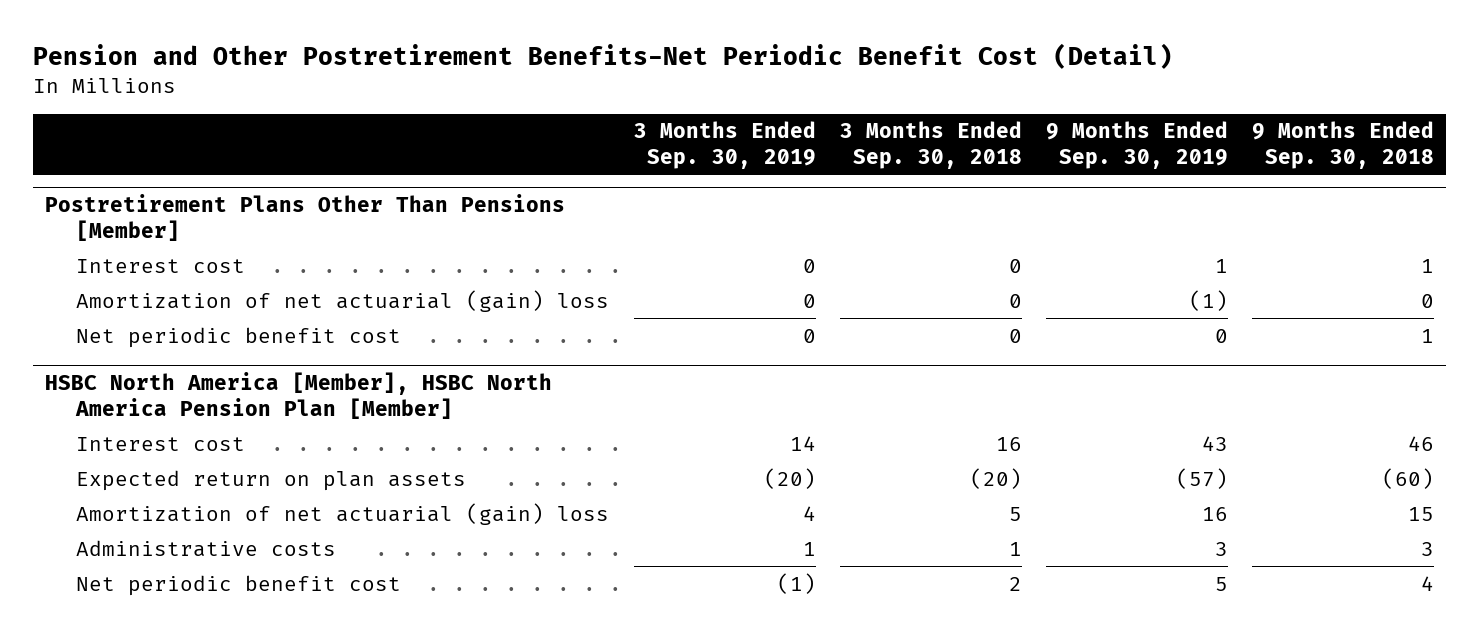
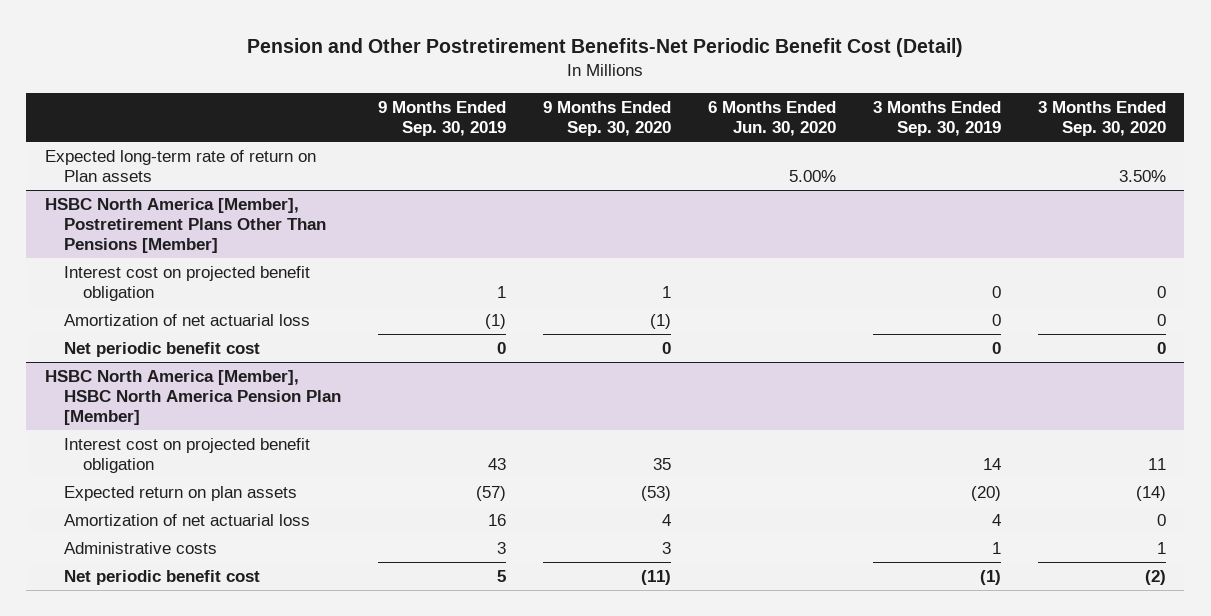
- | 3 Months Ended Sep. 30, 2019 | 3 Months Ended Sep. 30, 2018 | 9 Months Ended Sep. 30, 2019 | 9 Months Ended Sep. 30, 2018
+ | 9 Months Ended Sep. 30, 2019 | 9 Months Ended Sep. 30, 2020 | 6 Months Ended Jun. 30, 2020 | 3 Months Ended Sep. 30, 2019 | 3 Months Ended Sep. 30, 2020
- Postretirement Plans Other Than Pensions [Member]
- Interest cost | 0 | 0 | 1 | 1
- Amortization of net actuarial (gain) loss | 0 | 0 | (1) | 0
+ Expected long-term rate of return on Plan assets | | | 5.00% | | 3.50%
+ HSBC North America [Member], Postretirement Plans Other Than Pensions [Member]
+ Interest cost on projected benefit obligation | 1 | 1 | | 0 | 0
+ Amortization of net actuarial loss | (1) | (1) | | 0 | 0
@ HSBC North America [Member], HSBC North America Pension Plan [Member]
- Interest cost | 14 | 16 | 43 | 46
+ Interest cost on projected benefit obligation | 43 | 35 | | 14 | 11
- Amortization of net actuarial (gain) loss | 4 | 5 | 16 | 15
+ Amortization of net actuarial loss | 16 | 4 | | 4 | 0

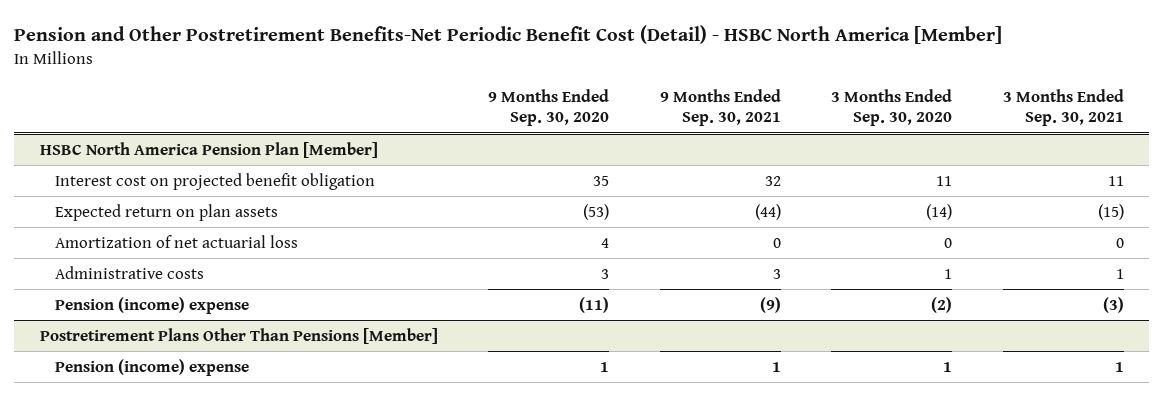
- Pension and Other Postretirement Benefits-Net Periodic Benefit Cost (Detail)
+ Pension and Other Postretirement Benefits-Net Periodic Benefit Cost (Detail) - HSBC North America [Member]
- | 9 Months Ended Sep. 30, 2019 | 9 Months Ended Sep. 30, 2020 | 6 Months Ended Jun. 30, 2020 | 3 Months Ended Sep. 30, 2019 | 3 Months Ended Sep. 30, 2020
+ | 9 Months Ended Sep. 30, 2020 | 9 Months Ended Sep. 30, 2021 | 3 Months Ended Sep. 30, 2020 | 3 Months Ended Sep. 30, 2021
- Expected long-term rate of return on Plan assets | | | 5.00% | | 3.50%
- HSBC North America [Member], Postretirement Plans Other Than Pensions [Member]
- Interest cost on projected benefit obligation | 1 | 1 | | 0 | 0
- Amortization of net actuarial loss | (1) | (1) | | 0 | 0
- Net periodic benefit cost | 0 | 0 | | 0 | 0
- HSBC North America [Member], HSBC North America Pension Plan [Member]
+ HSBC North America Pension Plan [Member]
- Net periodic benefit cost | 5 | (11) | | (1) | (2)
+ Pension (income) expense | (11) | (9) | (2) | (3)
+ Postretirement Plans Other Than Pensions [Member]
+ Pension (income) expense | 1 | 1 | 1 | 1

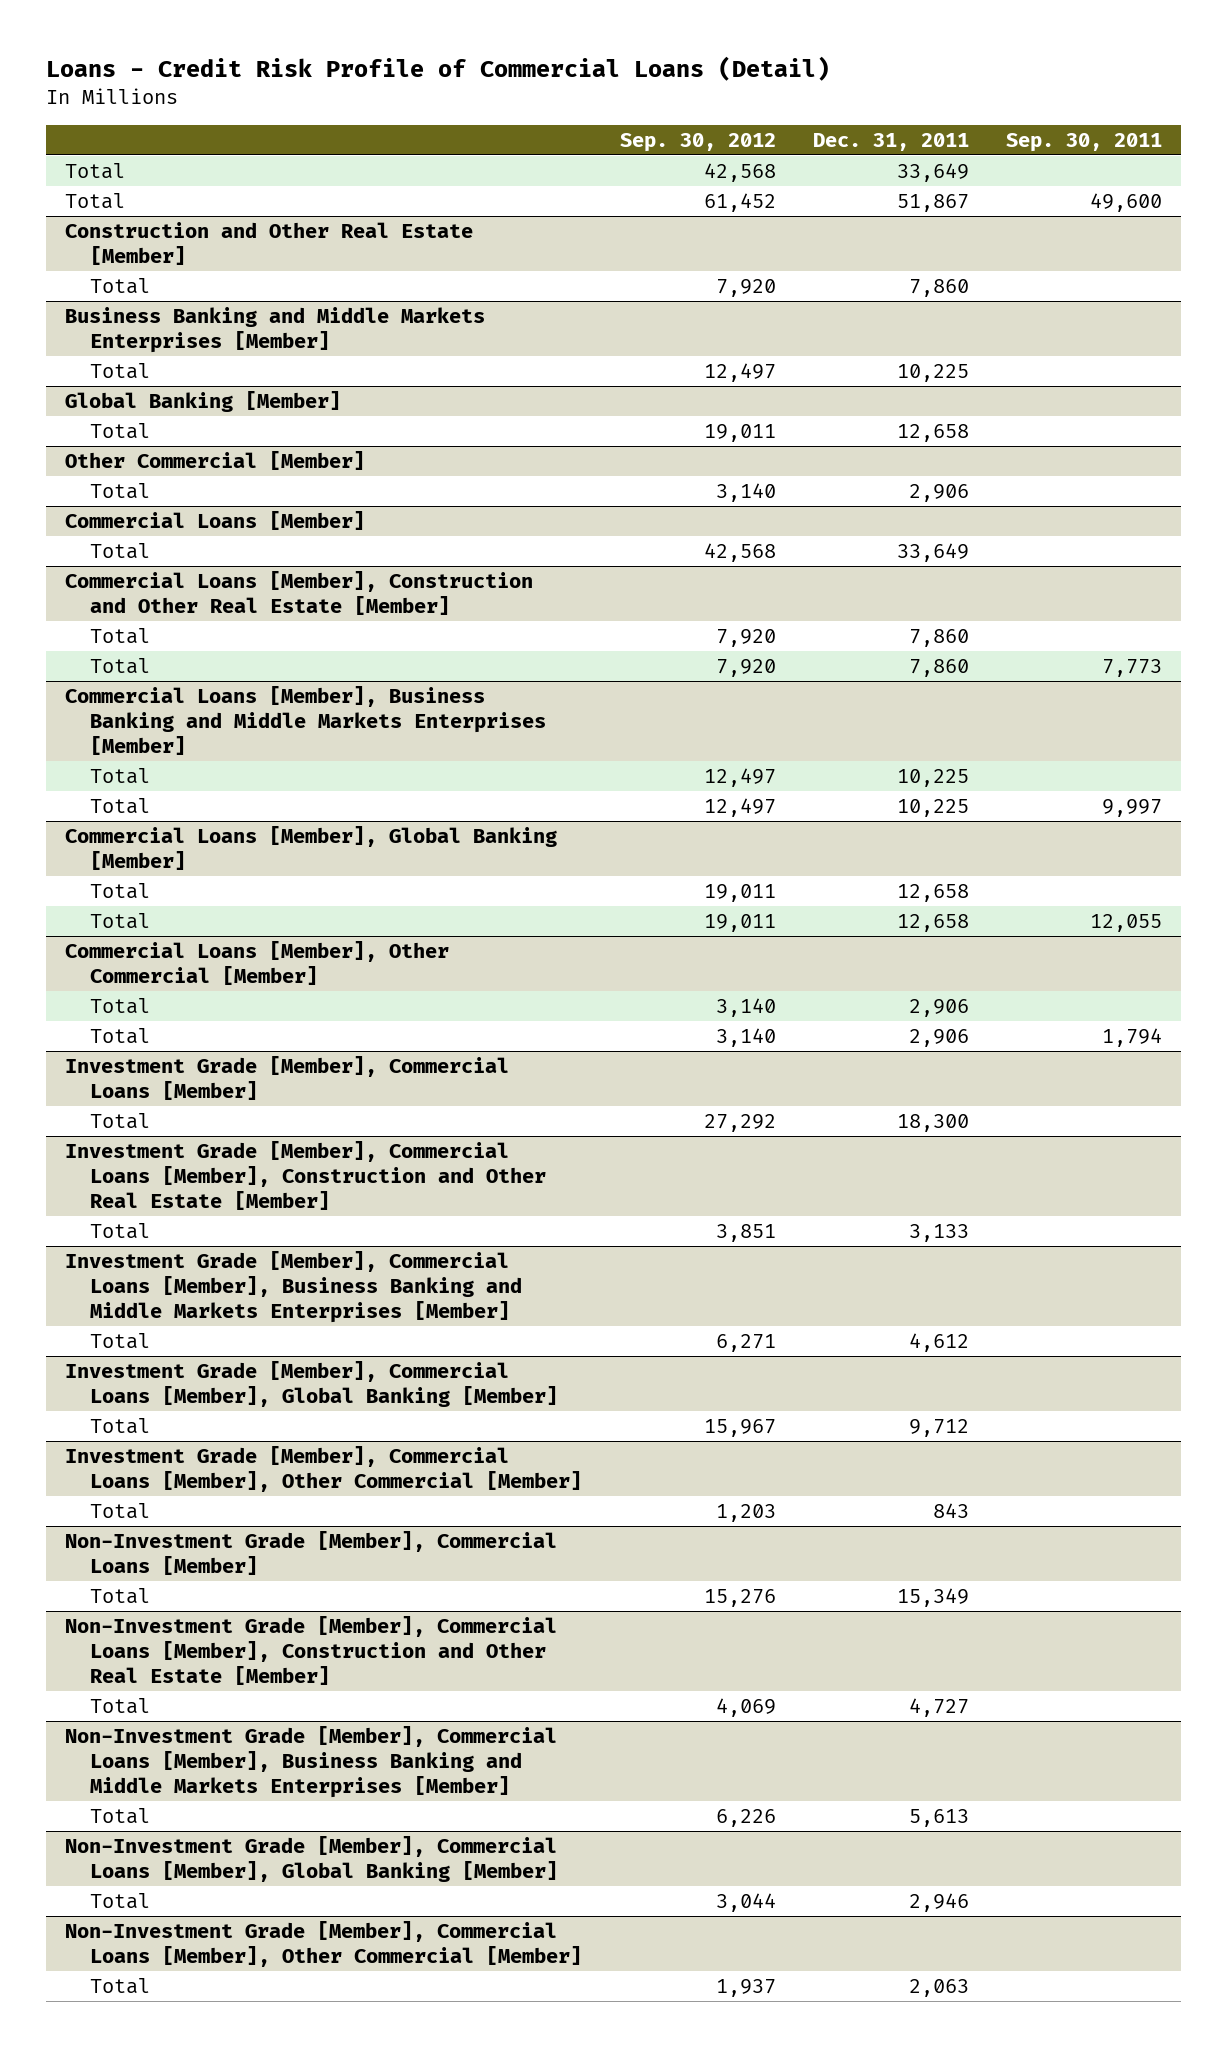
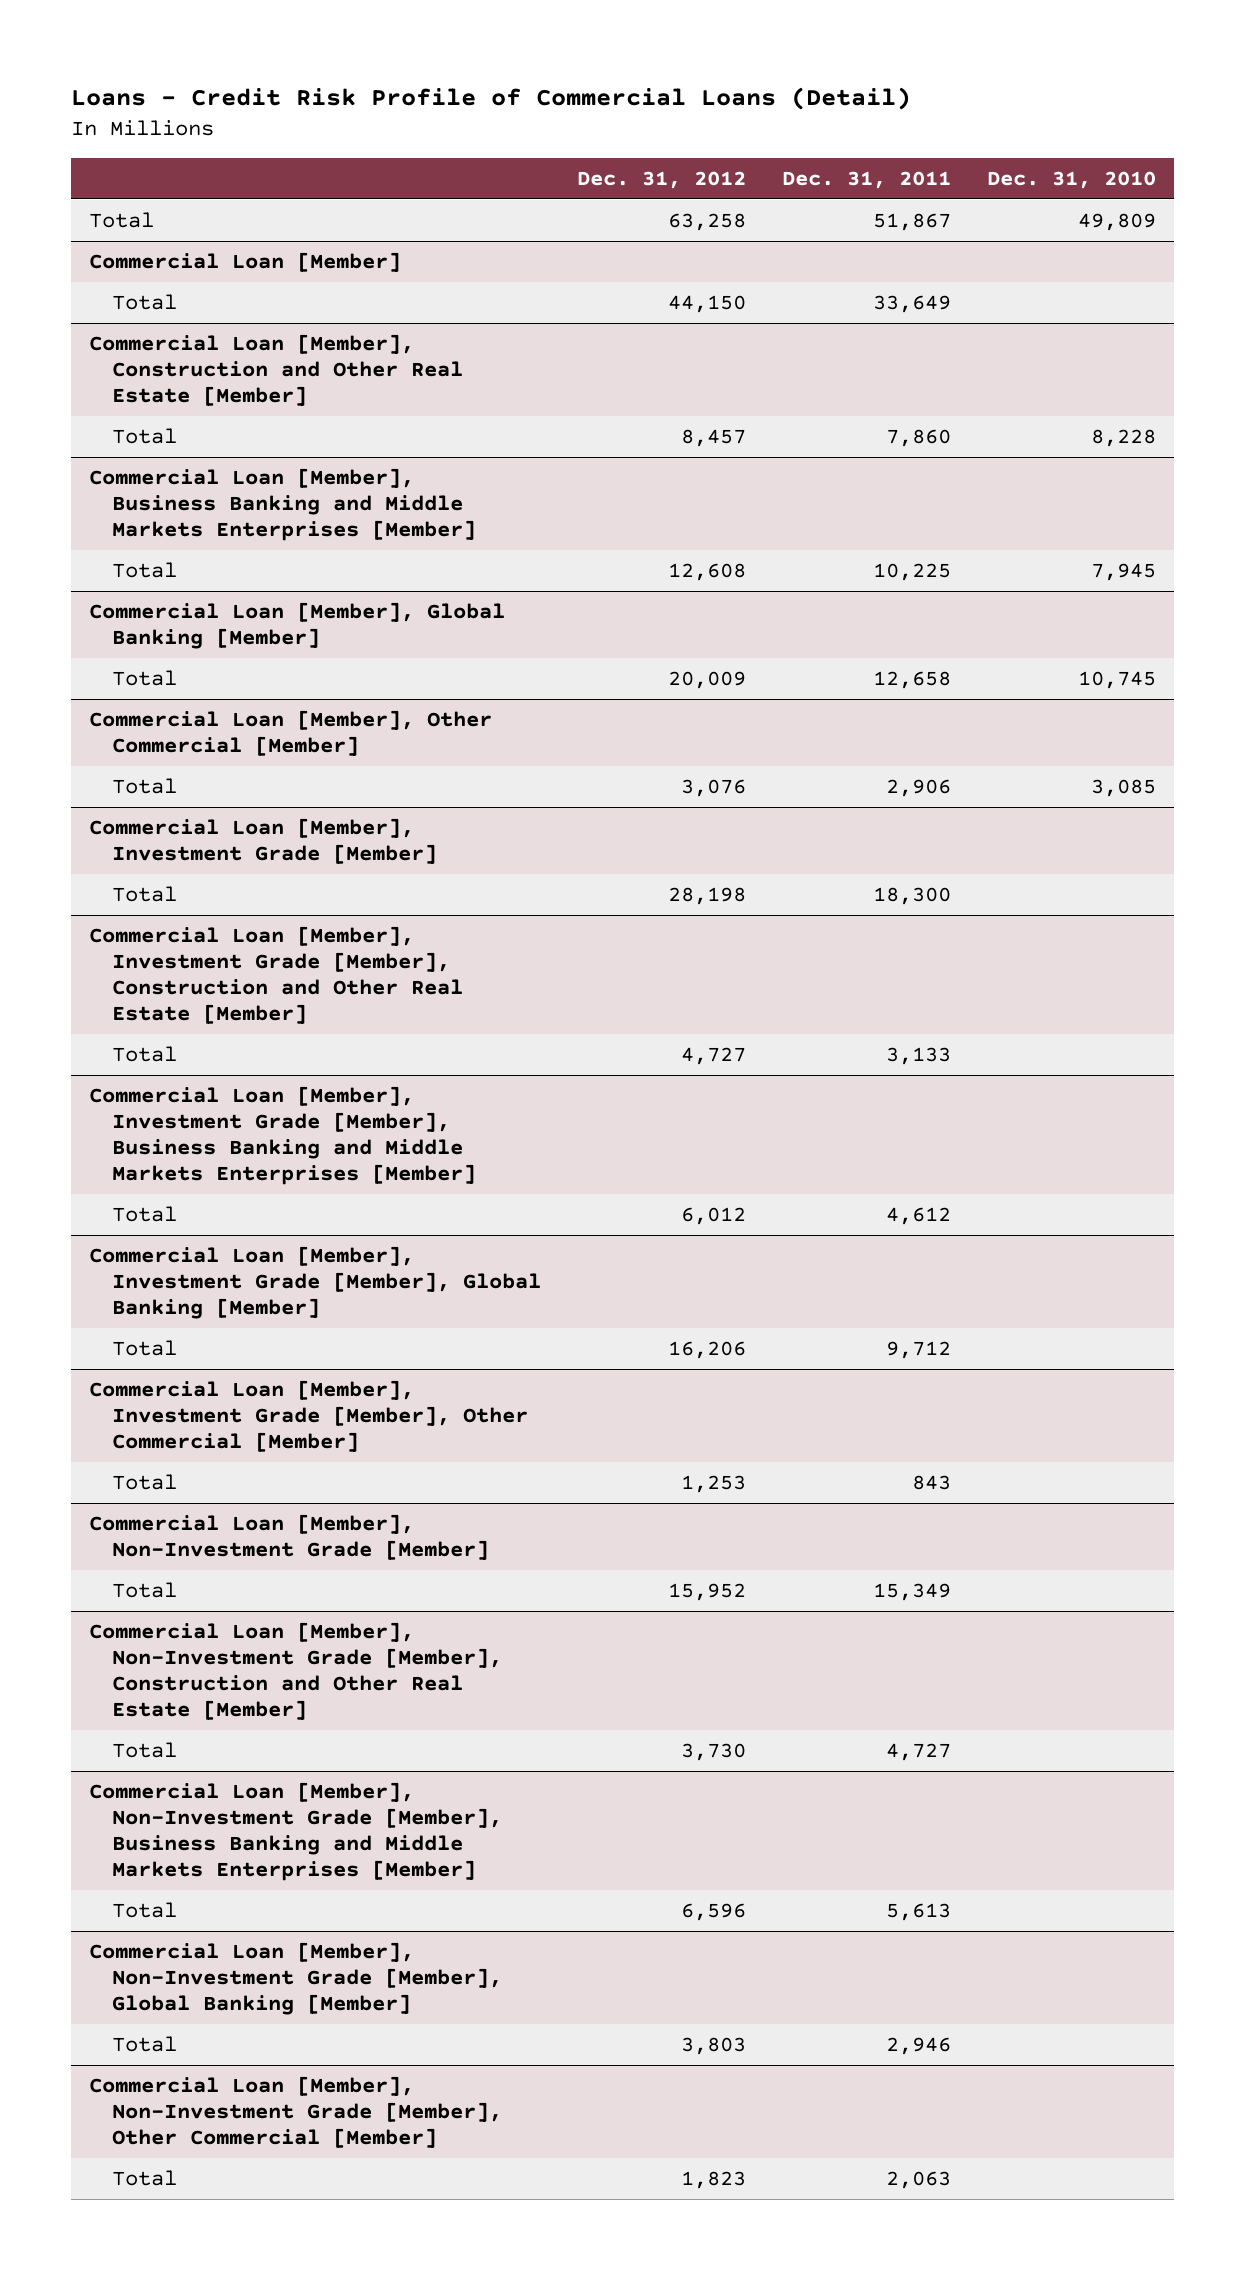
- | Sep. 30, 2012 | Dec. 31, 2011 | Sep. 30, 2011
+ | Dec. 31, 2012 | Dec. 31, 2011 | Dec. 31, 2010
- Total | 42,568 | 33,649 |
- Construction and Other Real Estate [Member]
- Total | 7,920 | 7,860 |
- Business Banking and Middle Markets Enterprises [Member]
- Total | 12,497 | 10,225 |
- Global Banking [Member]
- Total | 19,011 | 12,658 |
- Other Commercial [Member]
- Total | 3,140 | 2,906 |
- Commercial Loans [Member]
+ Commercial Loan [Member]
- Commercial Loans [Member], Construction and Other Real Estate [Member]
- Total | 7,920 | 7,860 |
+ Commercial Loan [Member], Construction and Other Real Estate [Member]
- Commercial Loans [Member], Business Banking and Middle Markets Enterprises [Member]
- Total | 12,497 | 10,225 |
+ Commercial Loan [Member], Business Banking and Middle Markets Enterprises [Member]
- Commercial Loans [Member], Global Banking [Member]
- Total | 19,011 | 12,658 |
+ Commercial Loan [Member], Global Banking [Member]
- Commercial Loans [Member], Other Commercial [Member]
- Total | 3,140 | 2,906 |
+ Commercial Loan [Member], Other Commercial [Member]
- Investment Grade [Member], Commercial Loans [Member]
+ Commercial Loan [Member], Investment Grade [Member]
- Investment Grade [Member], Commercial Loans [Member], Construction and Other Real Estate [Member]
+ Commercial Loan [Member], Investment Grade [Member], Construction and Other Real Estate [Member]
- Investment Grade [Member], Commercial Loans [Member], Business Banking and Middle Markets Enterprises [Member]
+ Commercial Loan [Member], Investment Grade [Member], Business Banking and Middle Markets Enterprises [Member]
- Investment Grade [Member], Commercial Loans [Member], Global Banking [Member]
+ Commercial Loan [Member], Investment Grade [Member], Global Banking [Member]
- Investment Grade [Member], Commercial Loans [Member], Other Commercial [Member]
+ Commercial Loan [Member], Investment Grade [Member], Other Commercial [Member]
- Non-Investment Grade [Member], Commercial Loans [Member]
+ Commercial Loan [Member], Non-Investment Grade [Member]
- Non-Investment Grade [Member], Commercial Loans [Member], Construction and Other Real Estate [Member]
+ Commercial Loan [Member], Non-Investment Grade [Member], Construction and Other Real Estate [Member]
- Non-Investment Grade [Member], Commercial Loans [Member], Business Banking and Middle Markets Enterprises [Member]
+ Commercial Loan [Member], Non-Investment Grade [Member], Business Banking and Middle Markets Enterprises [Member]
- Non-Investment Grade [Member], Commercial Loans [Member], Global Banking [Member]
+ Commercial Loan [Member], Non-Investment Grade [Member], Global Banking [Member]
- Non-Investment Grade [Member], Commercial Loans [Member], Other Commercial [Member]
+ Commercial Loan [Member], Non-Investment Grade [Member], Other Commercial [Member]

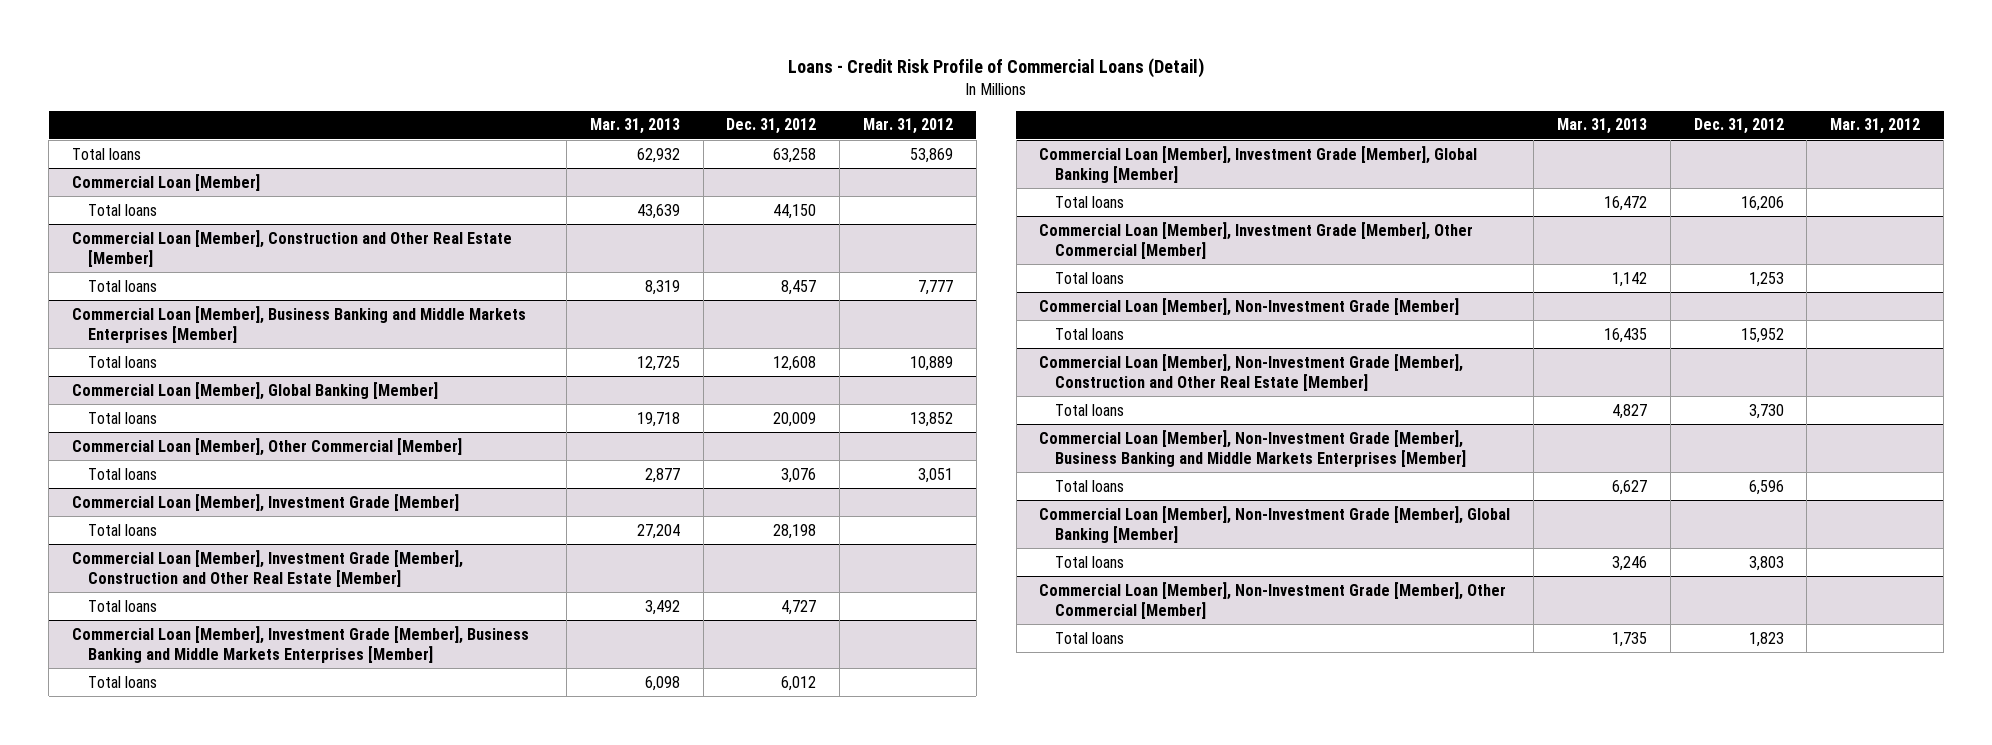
- | Dec. 31, 2012 | Dec. 31, 2011 | Dec. 31, 2010
+ | Mar. 31, 2013 | Dec. 31, 2012 | Mar. 31, 2012
- Total | 63,258 | 51,867 | 49,809
+ Total loans | 62,932 | 63,258 | 53,869
@ Commercial Loan [Member]
- Total | 44,150 | 33,649 |
+ Total loans | 43,639 | 44,150 |
@ Commercial Loan [Member], Construction and Other Real Estate [Member]
- Total | 8,457 | 7,860 | 8,228
+ Total loans | 8,319 | 8,457 | 7,777
@ Commercial Loan [Member], Business Banking and Middle Markets Enterprises [Member]
- Total | 12,608 | 10,225 | 7,945
+ Total loans | 12,725 | 12,608 | 10,889
@ Commercial Loan [Member], Global Banking [Member]
- Total | 20,009 | 12,658 | 10,745
+ Total loans | 19,718 | 20,009 | 13,852
@ Commercial Loan [Member], Other Commercial [Member]
- Total | 3,076 | 2,906 | 3,085
+ Total loans | 2,877 | 3,076 | 3,051
@ Commercial Loan [Member], Investment Grade [Member]
- Total | 28,198 | 18,300 |
+ Total loans | 27,204 | 28,198 |
@ Commercial Loan [Member], Investment Grade [Member], Construction and Other Real Estate [Member]
- Total | 4,727 | 3,133 |
+ Total loans | 3,492 | 4,727 |
@ Commercial Loan [Member], Investment Grade [Member], Business Banking and Middle Markets Enterprises [Member]
- Total | 6,012 | 4,612 |
+ Total loans | 6,098 | 6,012 |
@ Commercial Loan [Member], Investment Grade [Member], Global Banking [Member]
- Total | 16,206 | 9,712 |
+ Total loans | 16,472 | 16,206 |
@ Commercial Loan [Member], Investment Grade [Member], Other Commercial [Member]
- Total | 1,253 | 843 |
+ Total loans | 1,142 | 1,253 |
@ Commercial Loan [Member], Non-Investment Grade [Member]
- Total | 15,952 | 15,349 |
+ Total loans | 16,435 | 15,952 |
@ Commercial Loan [Member], Non-Investment Grade [Member], Construction and Other Real Estate [Member]
- Total | 3,730 | 4,727 |
+ Total loans | 4,827 | 3,730 |
@ Commercial Loan [Member], Non-Investment Grade [Member], Business Banking and Middle Markets Enterprises [Member]
- Total | 6,596 | 5,613 |
+ Total loans | 6,627 | 6,596 |
@ Commercial Loan [Member], Non-Investment Grade [Member], Global Banking [Member]
- Total | 3,803 | 2,946 |
+ Total loans | 3,246 | 3,803 |
@ Commercial Loan [Member], Non-Investment Grade [Member], Other Commercial [Member]
- Total | 1,823 | 2,063 |
+ Total loans | 1,735 | 1,823 |

